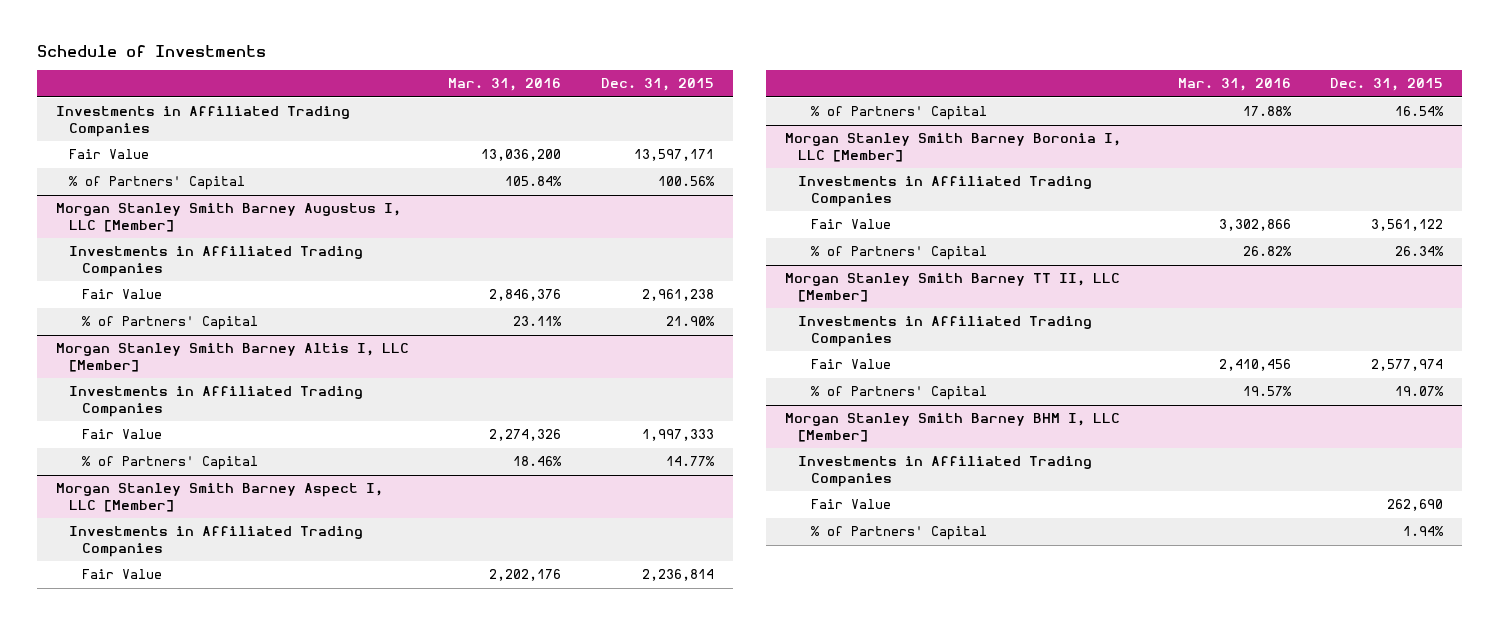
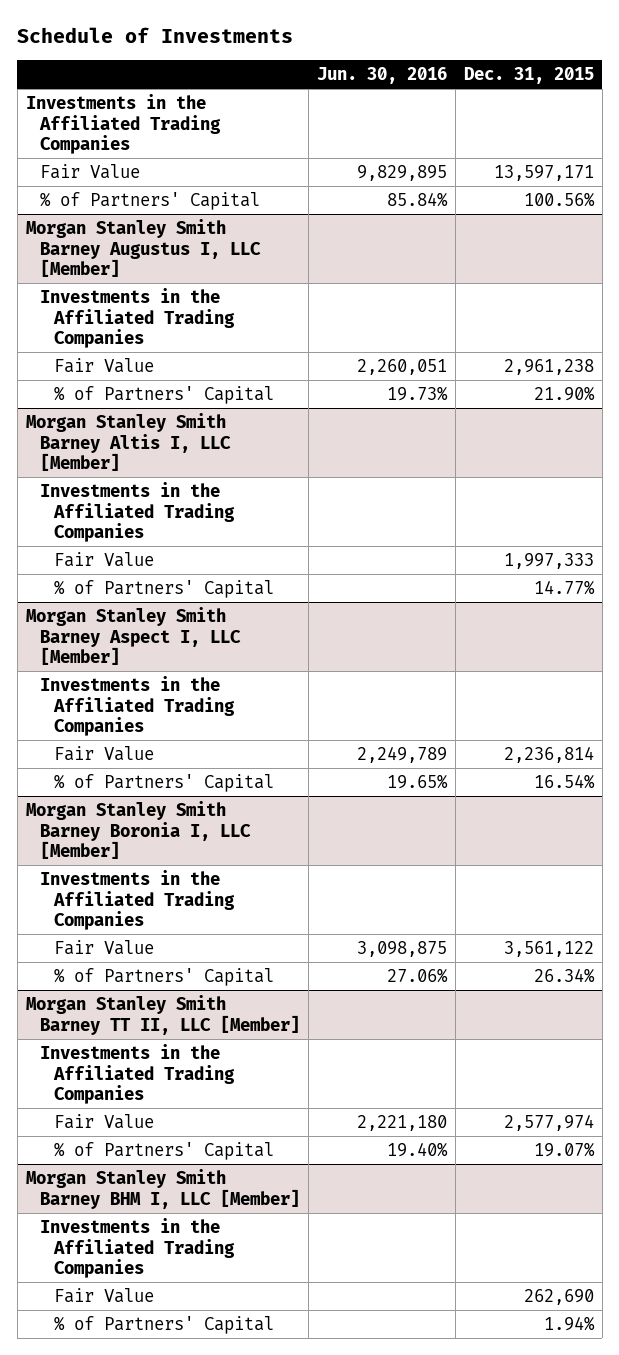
- | Mar. 31, 2016 | Dec. 31, 2015
+ | Jun. 30, 2016 | Dec. 31, 2015
- Investments in Affiliated Trading Companies
+ Investments in the Affiliated Trading Companies
@ Morgan Stanley Smith Barney Augustus I, LLC [Member]
- Investments in Affiliated Trading Companies
+ Investments in the Affiliated Trading Companies
@ Morgan Stanley Smith Barney Altis I, LLC [Member]
- Investments in Affiliated Trading Companies
+ Investments in the Affiliated Trading Companies
@ Morgan Stanley Smith Barney Aspect I, LLC [Member]
- Investments in Affiliated Trading Companies
+ Investments in the Affiliated Trading Companies
@ Morgan Stanley Smith Barney Boronia I, LLC [Member]
- Investments in Affiliated Trading Companies
+ Investments in the Affiliated Trading Companies
@ Morgan Stanley Smith Barney TT II, LLC [Member]
- Investments in Affiliated Trading Companies
+ Investments in the Affiliated Trading Companies
@ Morgan Stanley Smith Barney BHM I, LLC [Member]
- Investments in Affiliated Trading Companies
+ Investments in the Affiliated Trading Companies

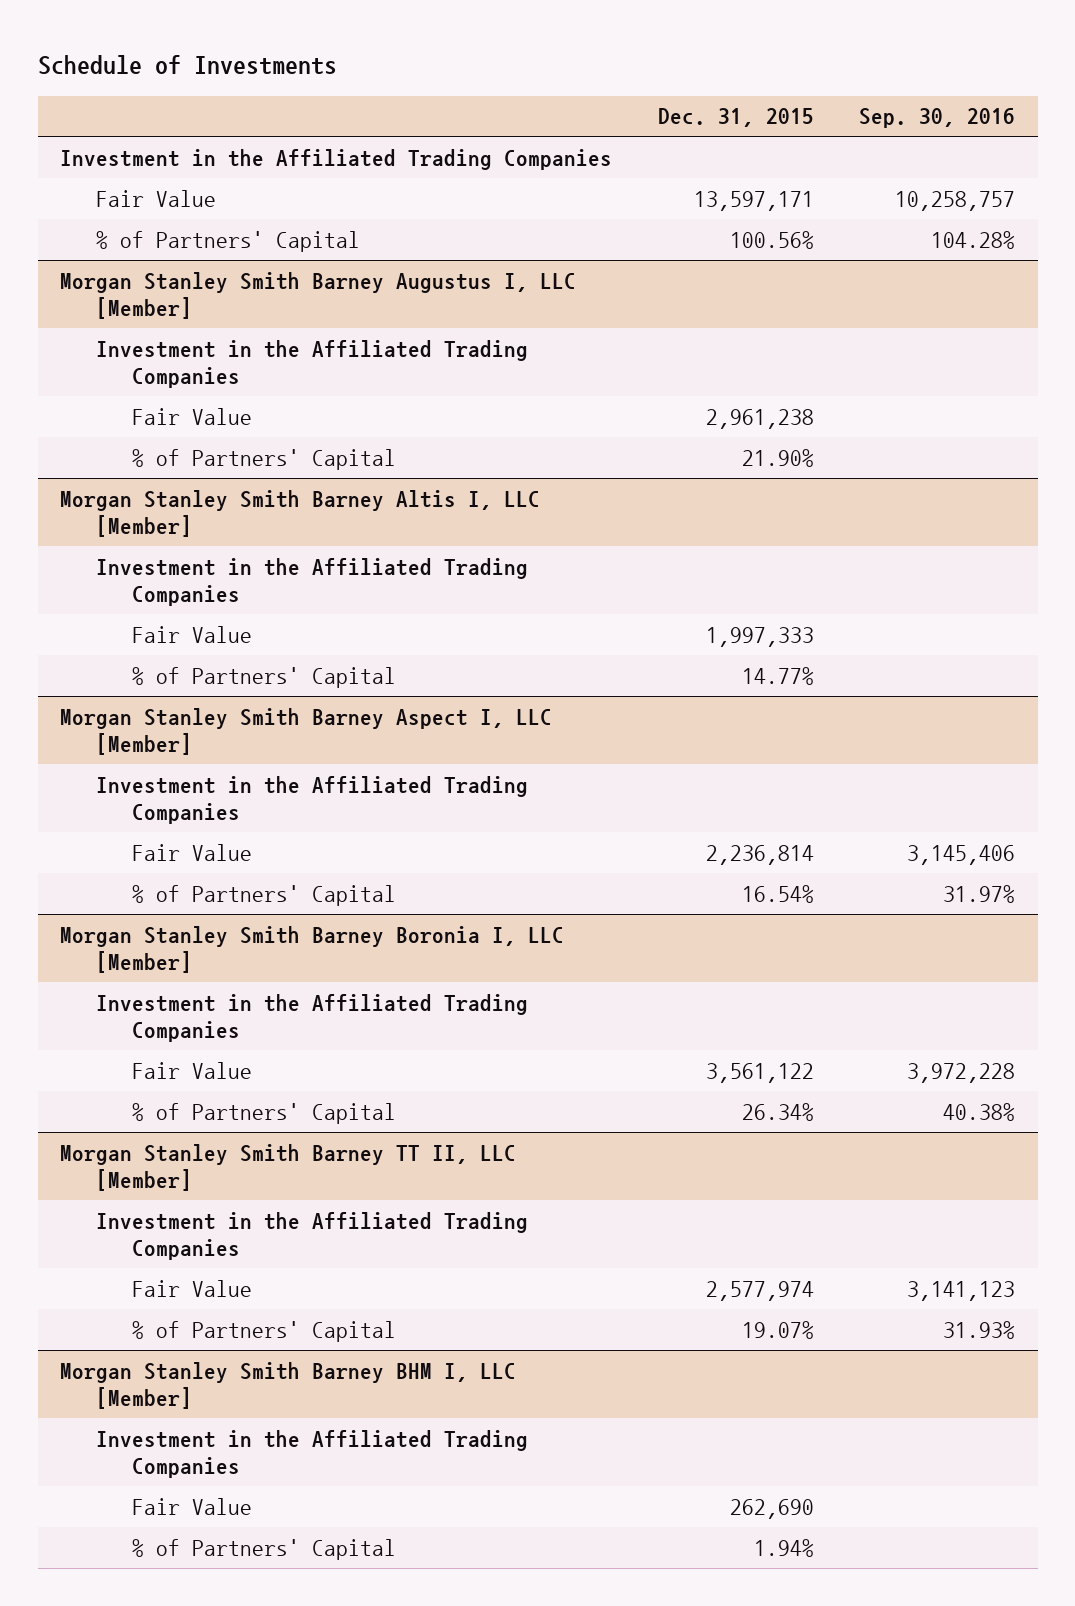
- | Jun. 30, 2016 | Dec. 31, 2015
+ | Dec. 31, 2015 | Sep. 30, 2016
- Investments in the Affiliated Trading Companies
+ Investment in the Affiliated Trading Companies
@ Morgan Stanley Smith Barney Augustus I, LLC [Member]
- Investments in the Affiliated Trading Companies
+ Investment in the Affiliated Trading Companies
@ Morgan Stanley Smith Barney Altis I, LLC [Member]
- Investments in the Affiliated Trading Companies
+ Investment in the Affiliated Trading Companies
@ Morgan Stanley Smith Barney Aspect I, LLC [Member]
- Investments in the Affiliated Trading Companies
+ Investment in the Affiliated Trading Companies
@ Morgan Stanley Smith Barney Boronia I, LLC [Member]
- Investments in the Affiliated Trading Companies
+ Investment in the Affiliated Trading Companies
@ Morgan Stanley Smith Barney TT II, LLC [Member]
- Investments in the Affiliated Trading Companies
+ Investment in the Affiliated Trading Companies
@ Morgan Stanley Smith Barney BHM I, LLC [Member]
- Investments in the Affiliated Trading Companies
+ Investment in the Affiliated Trading Companies

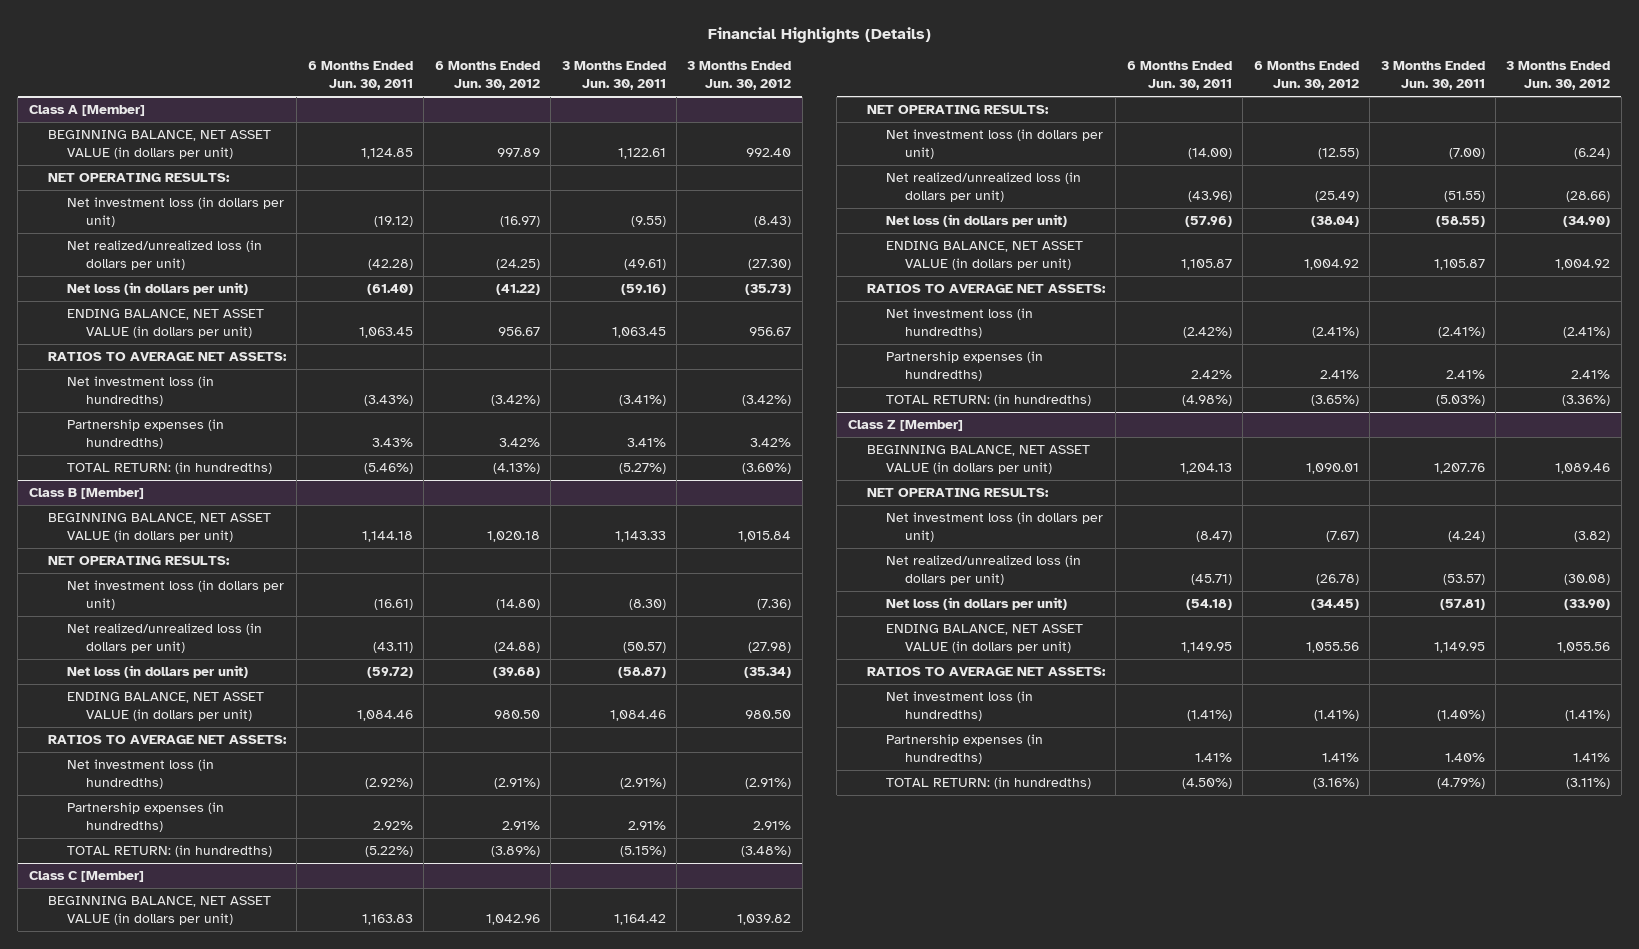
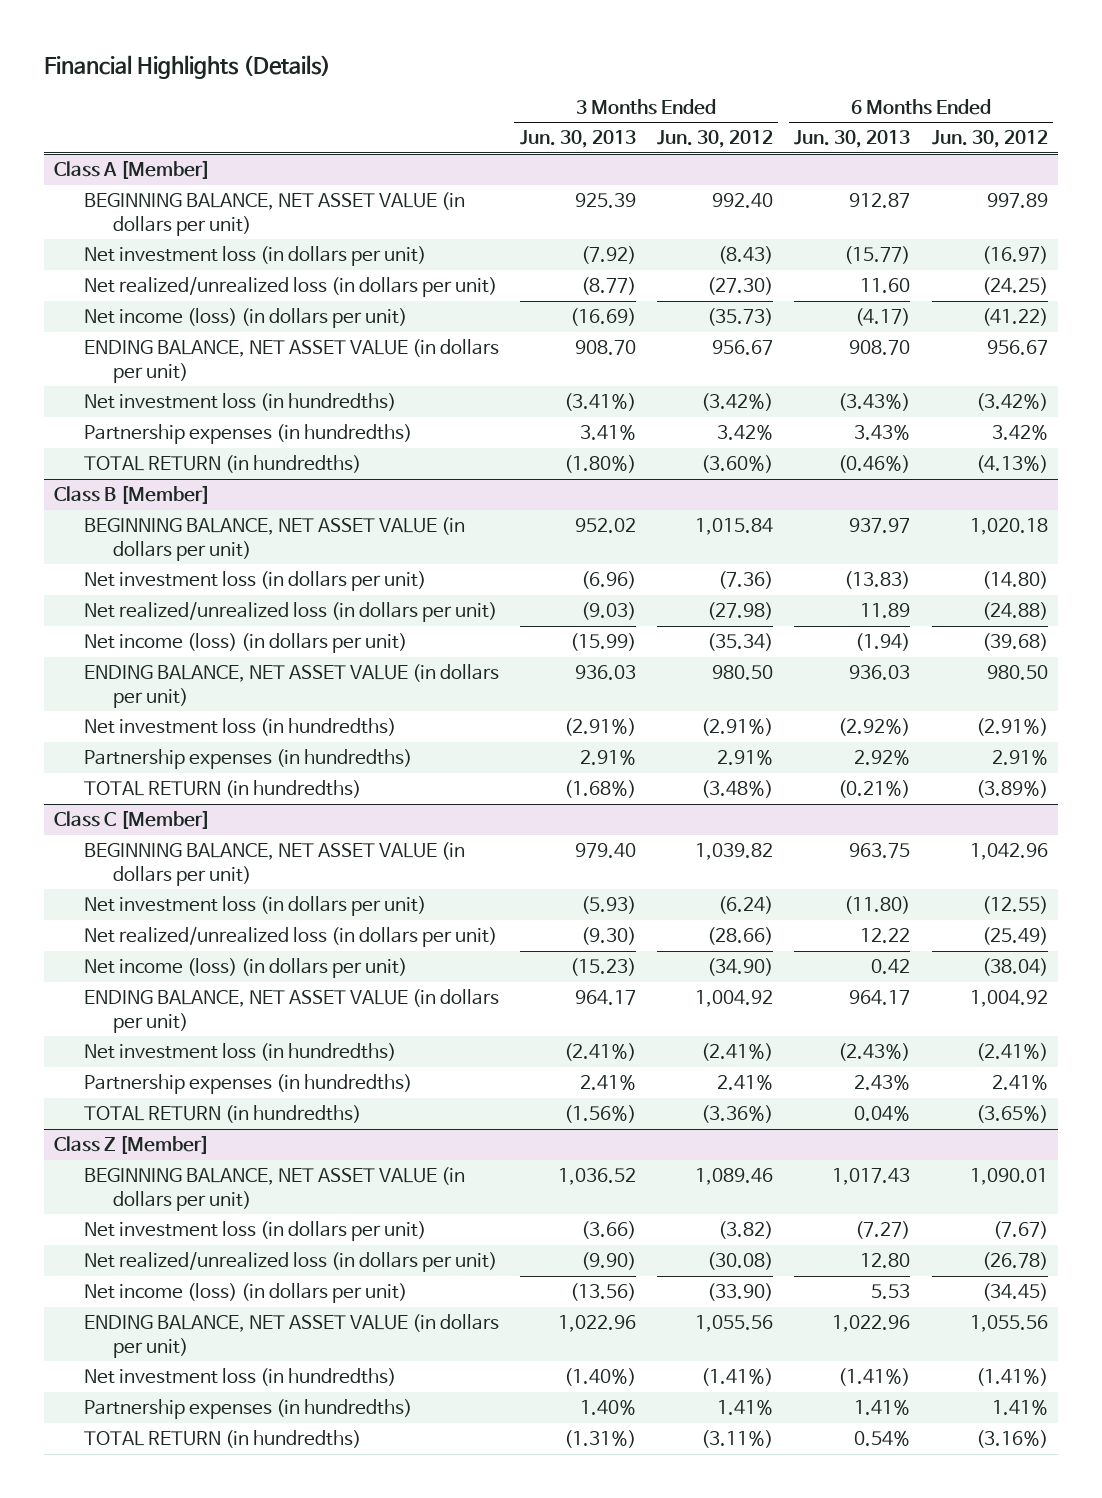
- | 6 Months Ended Jun. 30, 2011 | 6 Months Ended Jun. 30, 2012 | 3 Months Ended Jun. 30, 2011 | 3 Months Ended Jun. 30, 2012
+ | 3 Months Ended Jun. 30, 2013 | 3 Months Ended Jun. 30, 2012 | 6 Months Ended Jun. 30, 2013 | 6 Months Ended Jun. 30, 2012
@ Class A [Member]
- NET OPERATING RESULTS:
- Net loss (in dollars per unit) | (61.40) | (41.22) | (59.16) | (35.73)
+ Net income (loss) (in dollars per unit) | (16.69) | (35.73) | (4.17) | (41.22)
- RATIOS TO AVERAGE NET ASSETS:
- TOTAL RETURN: (in hundredths) | (5.46%) | (4.13%) | (5.27%) | (3.60%)
+ TOTAL RETURN (in hundredths) | (1.80%) | (3.60%) | (0.46%) | (4.13%)
@ Class B [Member]
- NET OPERATING RESULTS:
- Net loss (in dollars per unit) | (59.72) | (39.68) | (58.87) | (35.34)
+ Net income (loss) (in dollars per unit) | (15.99) | (35.34) | (1.94) | (39.68)
- RATIOS TO AVERAGE NET ASSETS:
- TOTAL RETURN: (in hundredths) | (5.22%) | (3.89%) | (5.15%) | (3.48%)
+ TOTAL RETURN (in hundredths) | (1.68%) | (3.48%) | (0.21%) | (3.89%)
@ Class C [Member]
- NET OPERATING RESULTS:
- Net loss (in dollars per unit) | (57.96) | (38.04) | (58.55) | (34.90)
+ Net income (loss) (in dollars per unit) | (15.23) | (34.90) | 0.42 | (38.04)
- RATIOS TO AVERAGE NET ASSETS:
- TOTAL RETURN: (in hundredths) | (4.98%) | (3.65%) | (5.03%) | (3.36%)
+ TOTAL RETURN (in hundredths) | (1.56%) | (3.36%) | 0.04% | (3.65%)
@ Class Z [Member]
- NET OPERATING RESULTS:
- Net loss (in dollars per unit) | (54.18) | (34.45) | (57.81) | (33.90)
+ Net income (loss) (in dollars per unit) | (13.56) | (33.90) | 5.53 | (34.45)
- RATIOS TO AVERAGE NET ASSETS:
- TOTAL RETURN: (in hundredths) | (4.50%) | (3.16%) | (4.79%) | (3.11%)
+ TOTAL RETURN (in hundredths) | (1.31%) | (3.11%) | 0.54% | (3.16%)

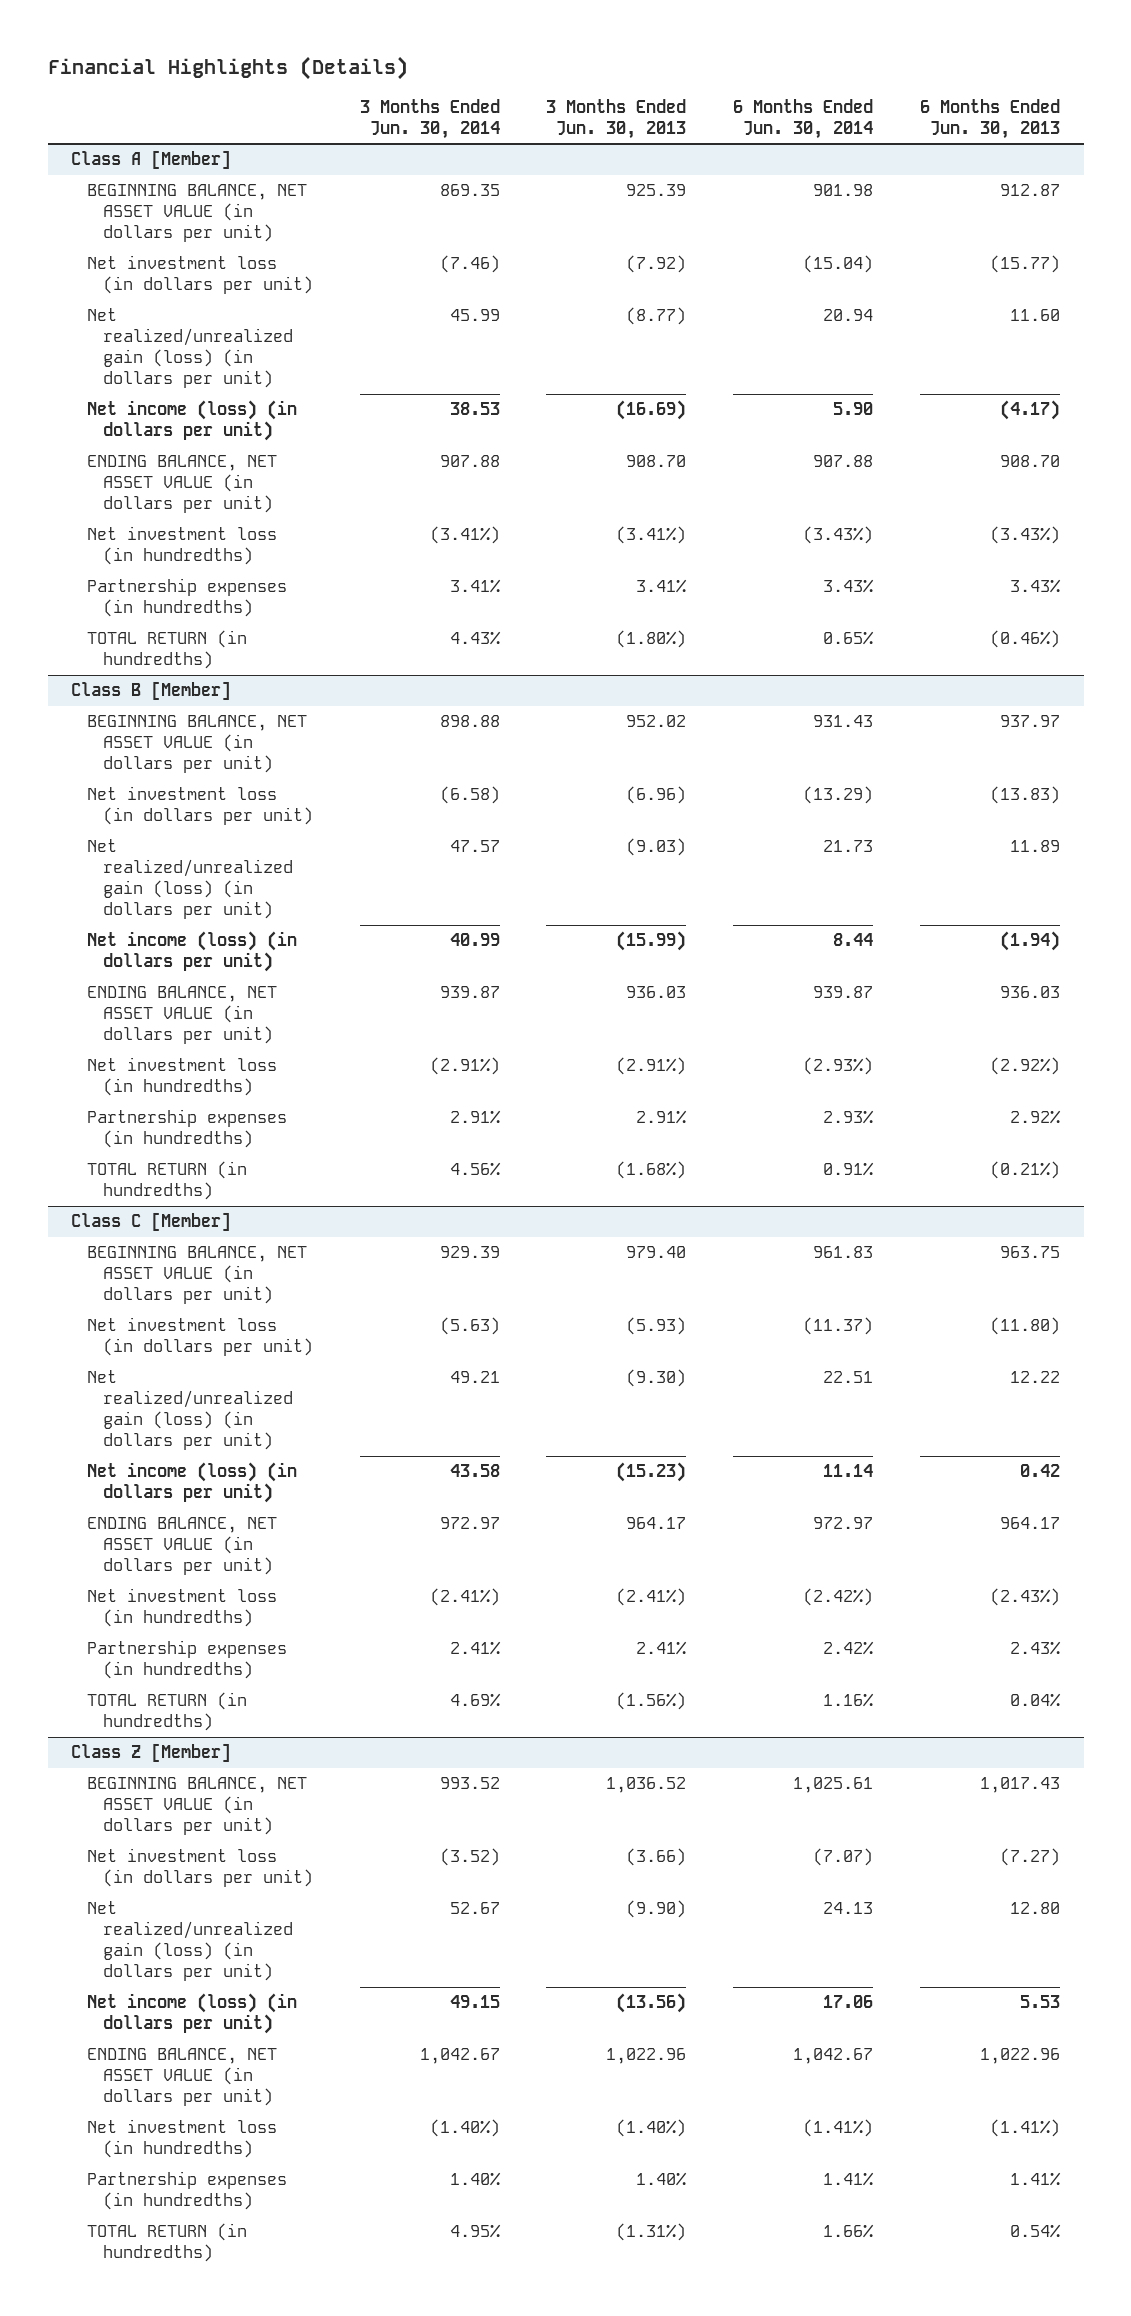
- | 3 Months Ended Jun. 30, 2013 | 3 Months Ended Jun. 30, 2012 | 6 Months Ended Jun. 30, 2013 | 6 Months Ended Jun. 30, 2012
+ | 3 Months Ended Jun. 30, 2014 | 3 Months Ended Jun. 30, 2013 | 6 Months Ended Jun. 30, 2014 | 6 Months Ended Jun. 30, 2013
@ Class A [Member]
- Net realized/unrealized loss (in dollars per unit) | (8.77) | (27.30) | 11.60 | (24.25)
+ Net realized/unrealized gain (loss) (in dollars per unit) | 45.99 | (8.77) | 20.94 | 11.60
@ Class B [Member]
- Net realized/unrealized loss (in dollars per unit) | (9.03) | (27.98) | 11.89 | (24.88)
+ Net realized/unrealized gain (loss) (in dollars per unit) | 47.57 | (9.03) | 21.73 | 11.89
@ Class C [Member]
- Net realized/unrealized loss (in dollars per unit) | (9.30) | (28.66) | 12.22 | (25.49)
+ Net realized/unrealized gain (loss) (in dollars per unit) | 49.21 | (9.30) | 22.51 | 12.22
@ Class Z [Member]
- Net realized/unrealized loss (in dollars per unit) | (9.90) | (30.08) | 12.80 | (26.78)
+ Net realized/unrealized gain (loss) (in dollars per unit) | 52.67 | (9.90) | 24.13 | 12.80

